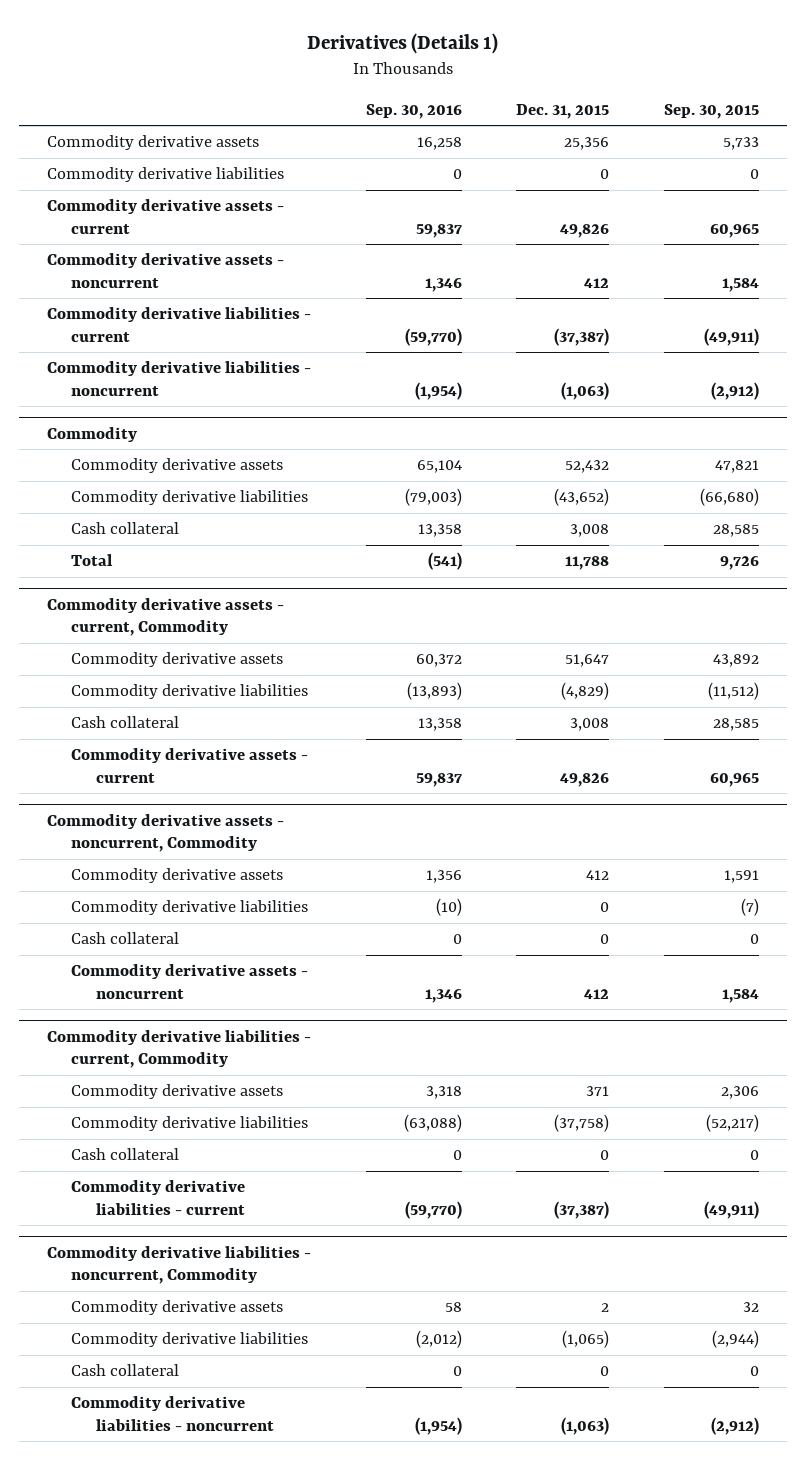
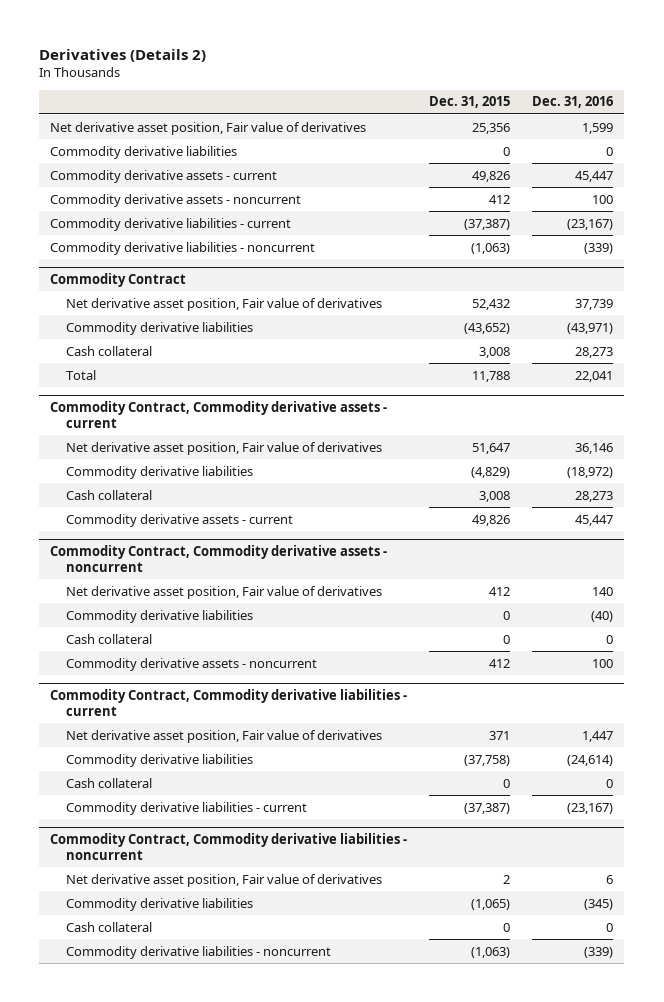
- Derivatives (Details 1)
+ Derivatives (Details 2)
- | Sep. 30, 2016 | Dec. 31, 2015 | Sep. 30, 2015
+ | Dec. 31, 2015 | Dec. 31, 2016
- Commodity derivative assets | 16,258 | 25,356 | 5,733
+ Net derivative asset position, Fair value of derivatives | 25,356 | 1,599
- Commodity
- Commodity derivative assets | 65,104 | 52,432 | 47,821
+ Commodity Contract
+ Net derivative asset position, Fair value of derivatives | 52,432 | 37,739
- Commodity derivative assets - current, Commodity
- Commodity derivative assets | 60,372 | 51,647 | 43,892
+ Commodity Contract, Commodity derivative assets - current
+ Net derivative asset position, Fair value of derivatives | 51,647 | 36,146
- Commodity derivative assets - noncurrent, Commodity
- Commodity derivative assets | 1,356 | 412 | 1,591
+ Commodity Contract, Commodity derivative assets - noncurrent
+ Net derivative asset position, Fair value of derivatives | 412 | 140
- Commodity derivative liabilities - current, Commodity
- Commodity derivative assets | 3,318 | 371 | 2,306
+ Commodity Contract, Commodity derivative liabilities - current
+ Net derivative asset position, Fair value of derivatives | 371 | 1,447
- Commodity derivative liabilities - noncurrent, Commodity
- Commodity derivative assets | 58 | 2 | 32
+ Commodity Contract, Commodity derivative liabilities - noncurrent
+ Net derivative asset position, Fair value of derivatives | 2 | 6

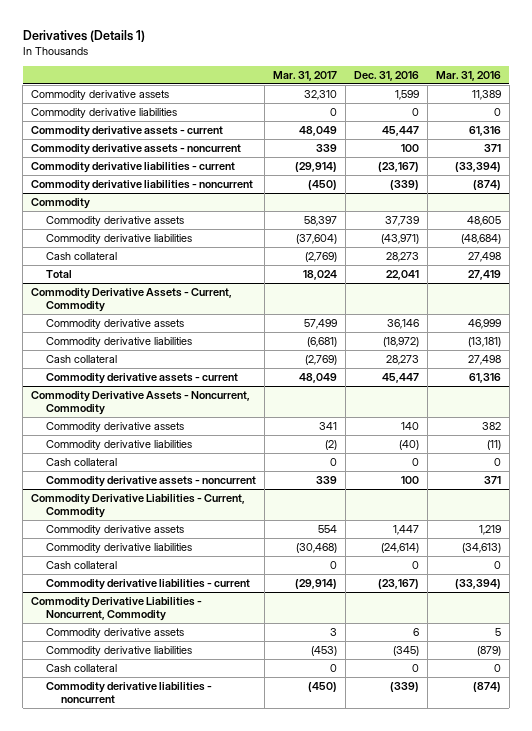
- Derivatives (Details 2)
+ Derivatives (Details 1)
- | Dec. 31, 2015 | Dec. 31, 2016
+ | Mar. 31, 2017 | Dec. 31, 2016 | Mar. 31, 2016
- Net derivative asset position, Fair value of derivatives | 25,356 | 1,599
+ Commodity derivative assets | 32,310 | 1,599 | 11,389
- Commodity Contract
- Net derivative asset position, Fair value of derivatives | 52,432 | 37,739
+ Commodity
+ Commodity derivative assets | 58,397 | 37,739 | 48,605
- Commodity Contract, Commodity derivative assets - current
- Net derivative asset position, Fair value of derivatives | 51,647 | 36,146
+ Commodity Derivative Assets - Current, Commodity
+ Commodity derivative assets | 57,499 | 36,146 | 46,999
- Commodity Contract, Commodity derivative assets - noncurrent
- Net derivative asset position, Fair value of derivatives | 412 | 140
+ Commodity Derivative Assets - Noncurrent, Commodity
+ Commodity derivative assets | 341 | 140 | 382
- Commodity Contract, Commodity derivative liabilities - current
- Net derivative asset position, Fair value of derivatives | 371 | 1,447
+ Commodity Derivative Liabilities - Current, Commodity
+ Commodity derivative assets | 554 | 1,447 | 1,219
- Commodity Contract, Commodity derivative liabilities - noncurrent
- Net derivative asset position, Fair value of derivatives | 2 | 6
+ Commodity Derivative Liabilities - Noncurrent, Commodity
+ Commodity derivative assets | 3 | 6 | 5

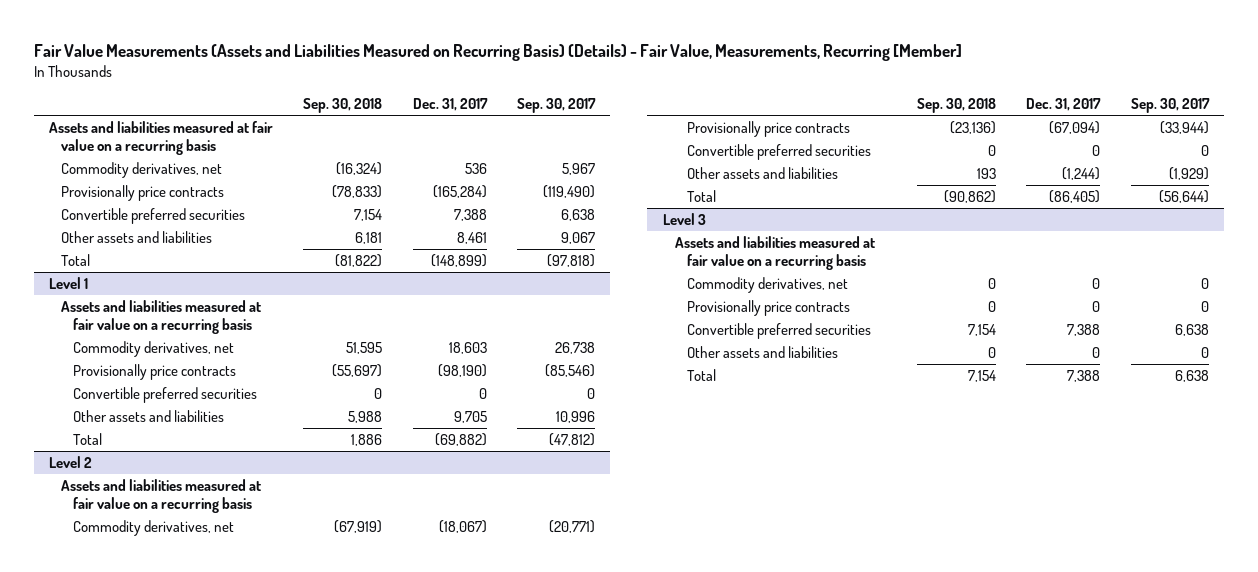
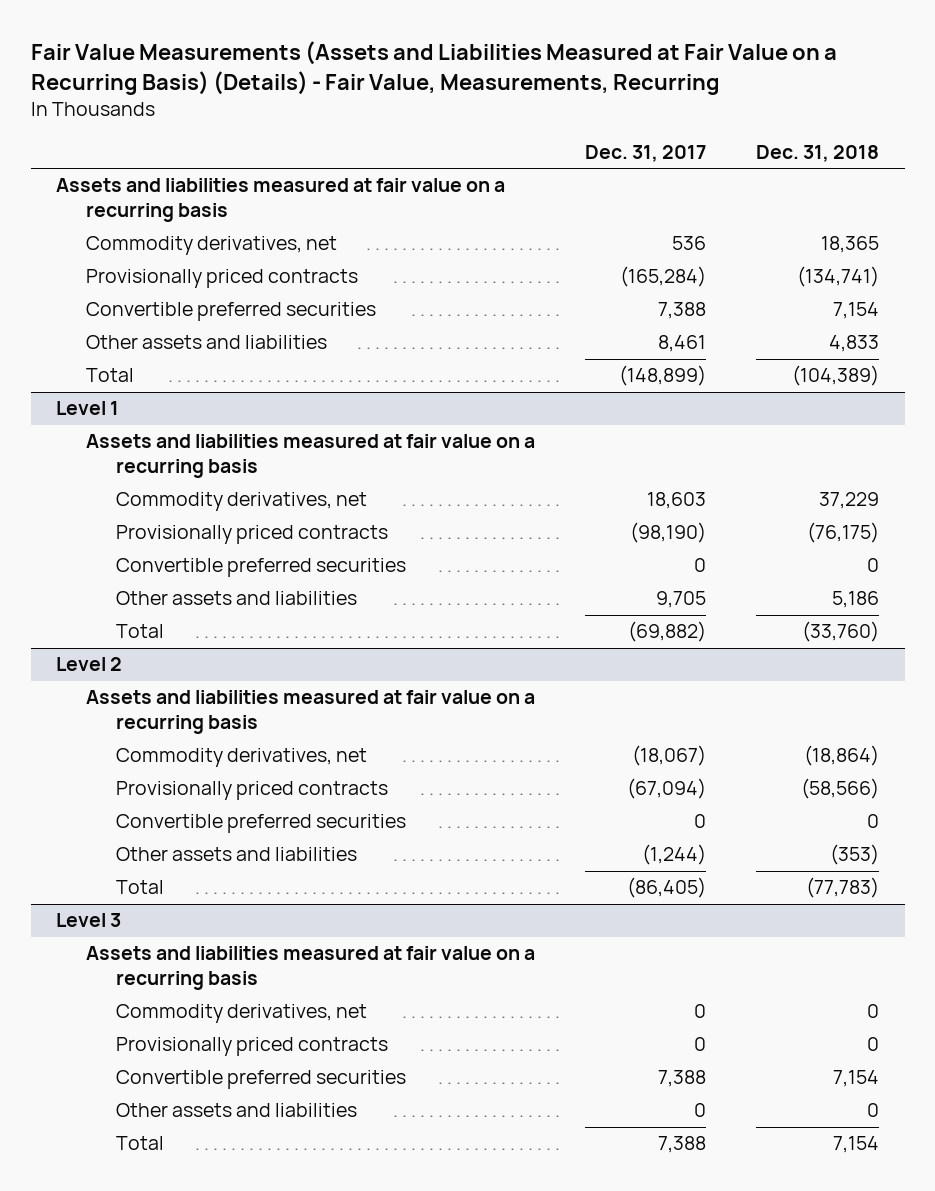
- Fair Value Measurements (Assets and Liabilities Measured on Recurring Basis) (Details) - Fair Value, Measurements, Recurring [Member]
+ Fair Value Measurements (Assets and Liabilities Measured at Fair Value on a Recurring Basis) (Details) - Fair Value, Measurements, Recurring
- | Sep. 30, 2018 | Dec. 31, 2017 | Sep. 30, 2017
+ | Dec. 31, 2017 | Dec. 31, 2018
- Provisionally price contracts | (78,833) | (165,284) | (119,490)
+ Provisionally priced contracts | (165,284) | (134,741)
@ Level 1
- Provisionally price contracts | (55,697) | (98,190) | (85,546)
+ Provisionally priced contracts | (98,190) | (76,175)
@ Level 2
- Provisionally price contracts | (23,136) | (67,094) | (33,944)
+ Provisionally priced contracts | (67,094) | (58,566)
@ Level 3
- Provisionally price contracts | 0 | 0 | 0
+ Provisionally priced contracts | 0 | 0

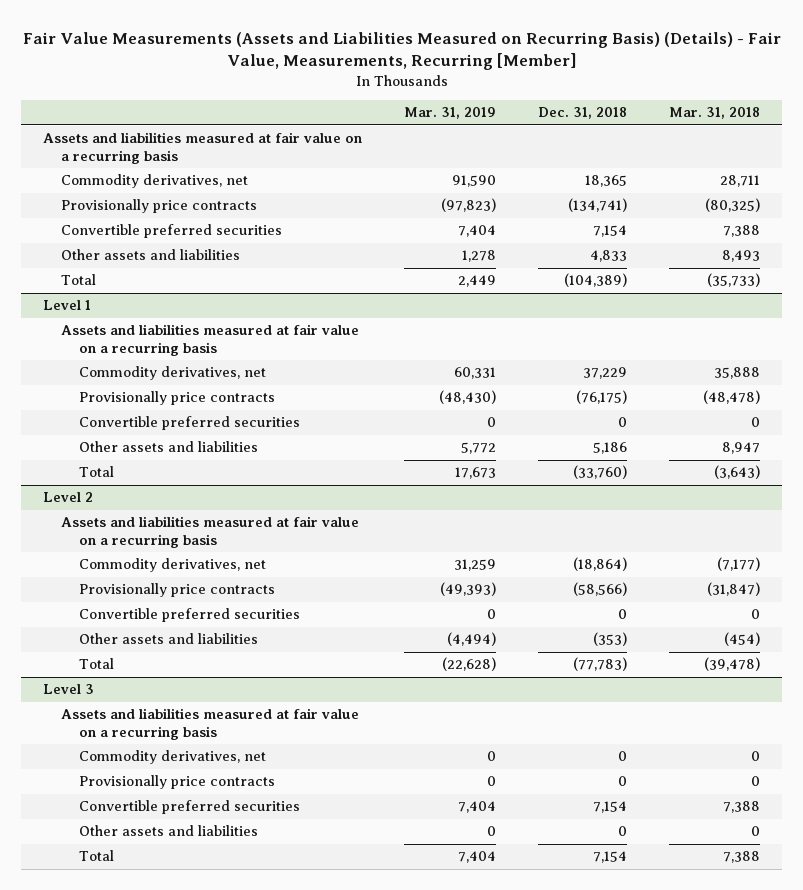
- Fair Value Measurements (Assets and Liabilities Measured at Fair Value on a Recurring Basis) (Details) - Fair Value, Measurements, Recurring
+ Fair Value Measurements (Assets and Liabilities Measured on Recurring Basis) (Details) - Fair Value, Measurements, Recurring [Member]
- | Dec. 31, 2017 | Dec. 31, 2018
+ | Mar. 31, 2019 | Dec. 31, 2018 | Mar. 31, 2018
- Provisionally priced contracts | (165,284) | (134,741)
+ Provisionally price contracts | (97,823) | (134,741) | (80,325)
@ Level 1
- Provisionally priced contracts | (98,190) | (76,175)
+ Provisionally price contracts | (48,430) | (76,175) | (48,478)
@ Level 2
- Provisionally priced contracts | (67,094) | (58,566)
+ Provisionally price contracts | (49,393) | (58,566) | (31,847)
@ Level 3
- Provisionally priced contracts | 0 | 0
+ Provisionally price contracts | 0 | 0 | 0

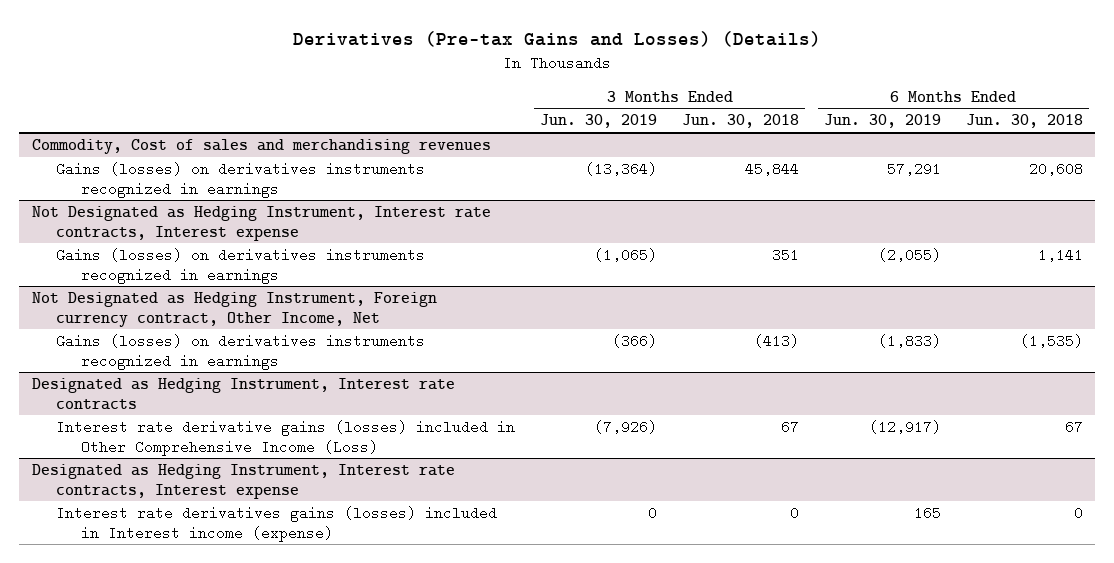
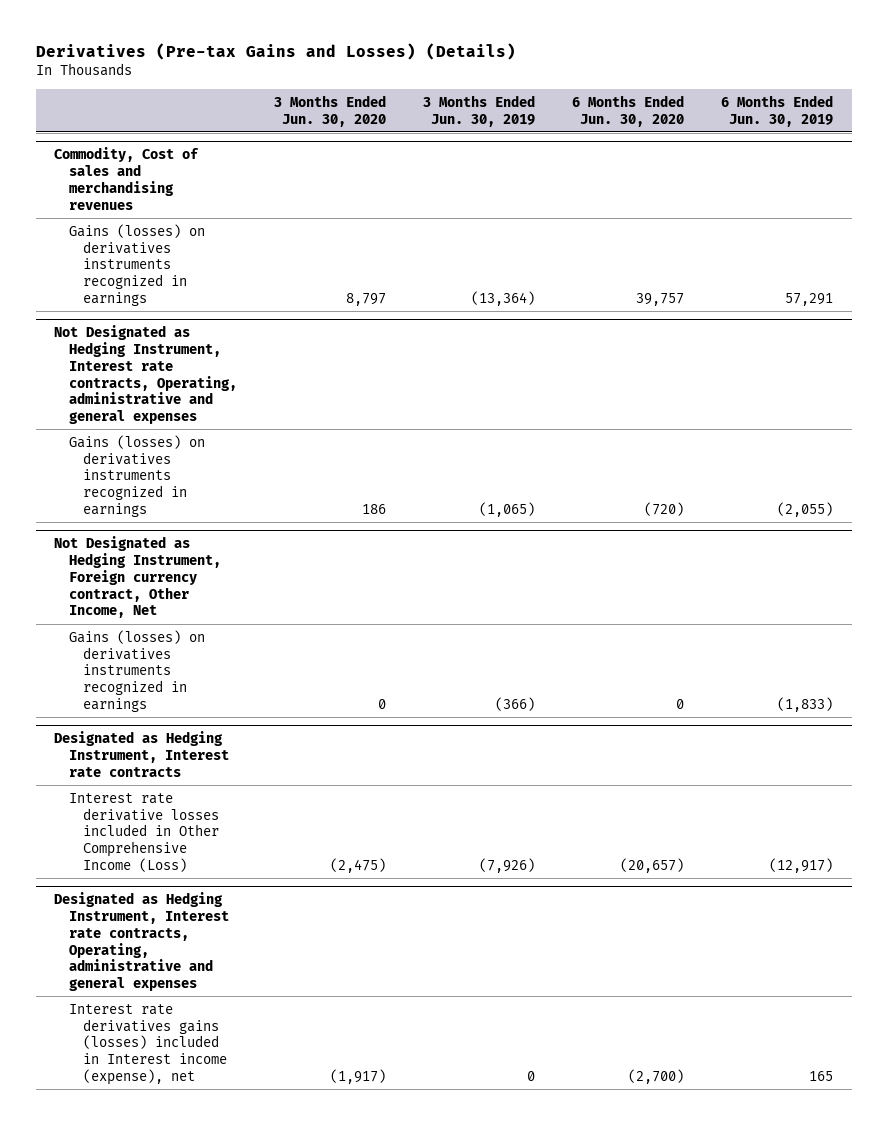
- | 3 Months Ended Jun. 30, 2019 | 3 Months Ended Jun. 30, 2018 | 6 Months Ended Jun. 30, 2019 | 6 Months Ended Jun. 30, 2018
+ | 3 Months Ended Jun. 30, 2020 | 3 Months Ended Jun. 30, 2019 | 6 Months Ended Jun. 30, 2020 | 6 Months Ended Jun. 30, 2019
- Not Designated as Hedging Instrument, Interest rate contracts, Interest expense
+ Not Designated as Hedging Instrument, Interest rate contracts, Operating, administrative and general expenses
@ Designated as Hedging Instrument, Interest rate contracts
- Interest rate derivative gains (losses) included in Other Comprehensive Income (Loss) | (7,926) | 67 | (12,917) | 67
- Designated as Hedging Instrument, Interest rate contracts, Interest expense
- Interest rate derivatives gains (losses) included in Interest income (expense) | 0 | 0 | 165 | 0
@ Designated as Hedging Instrument, Interest rate contracts
+ Interest rate derivative losses included in Other Comprehensive Income (Loss) | (2,475) | (7,926) | (20,657) | (12,917)
+ Designated as Hedging Instrument, Interest rate contracts, Operating, administrative and general expenses
+ Interest rate derivatives gains (losses) included in Interest income (expense), net | (1,917) | 0 | (2,700) | 165

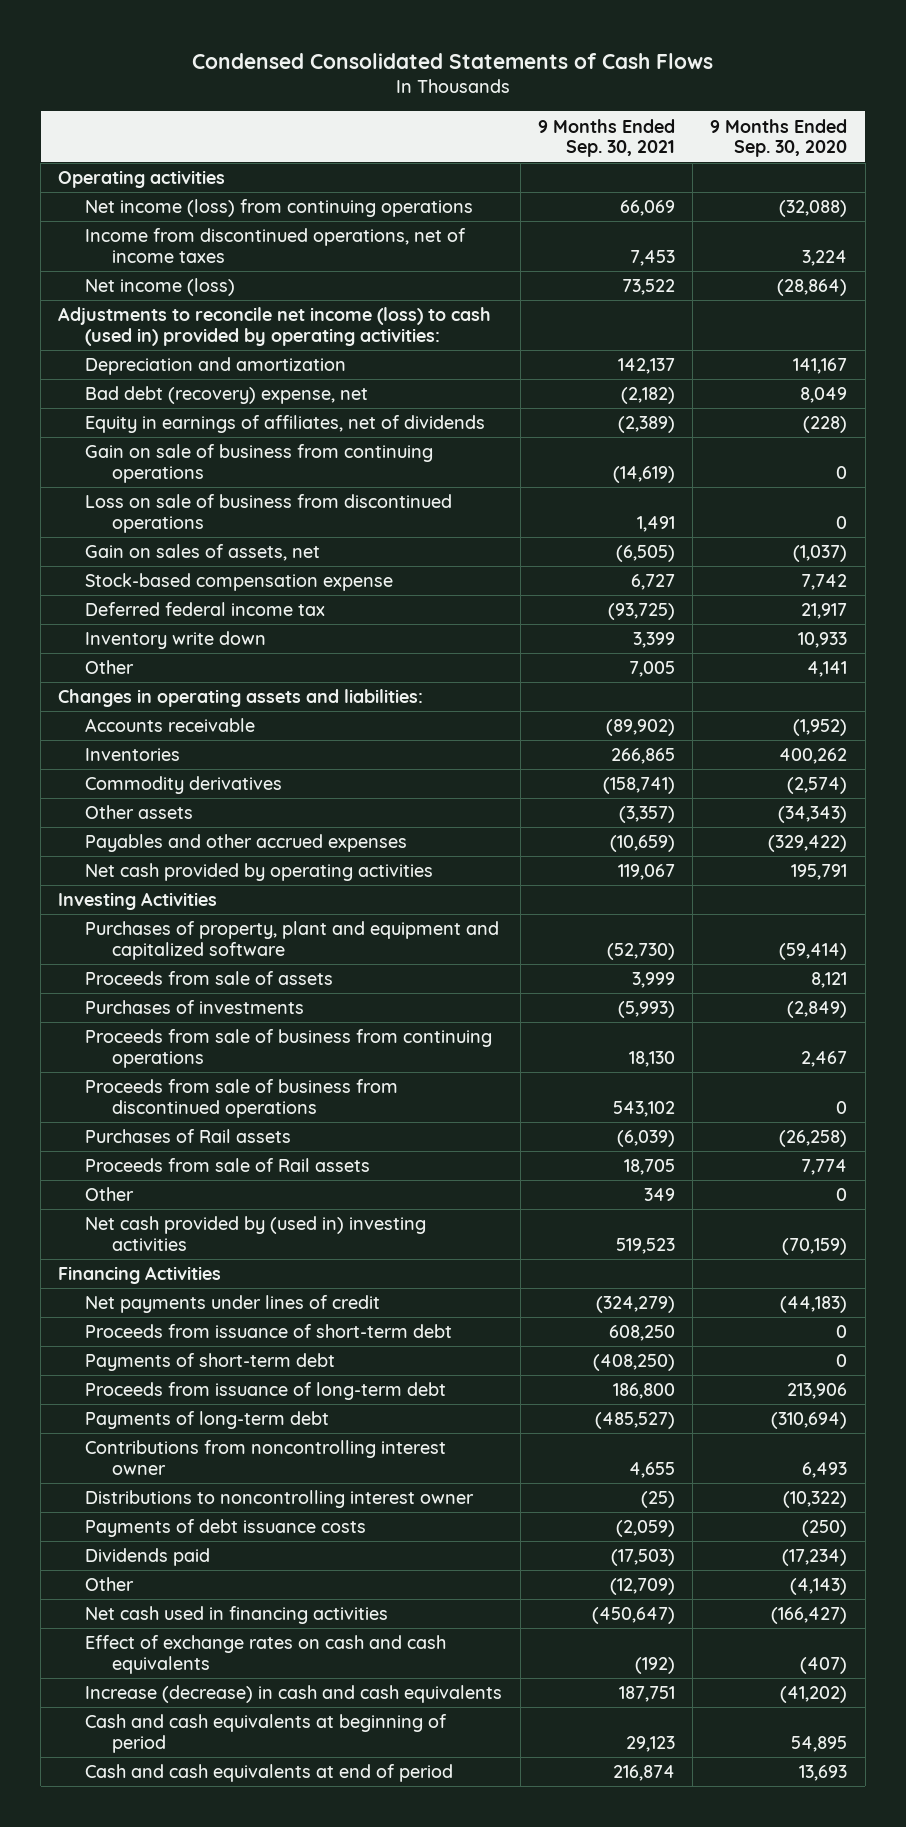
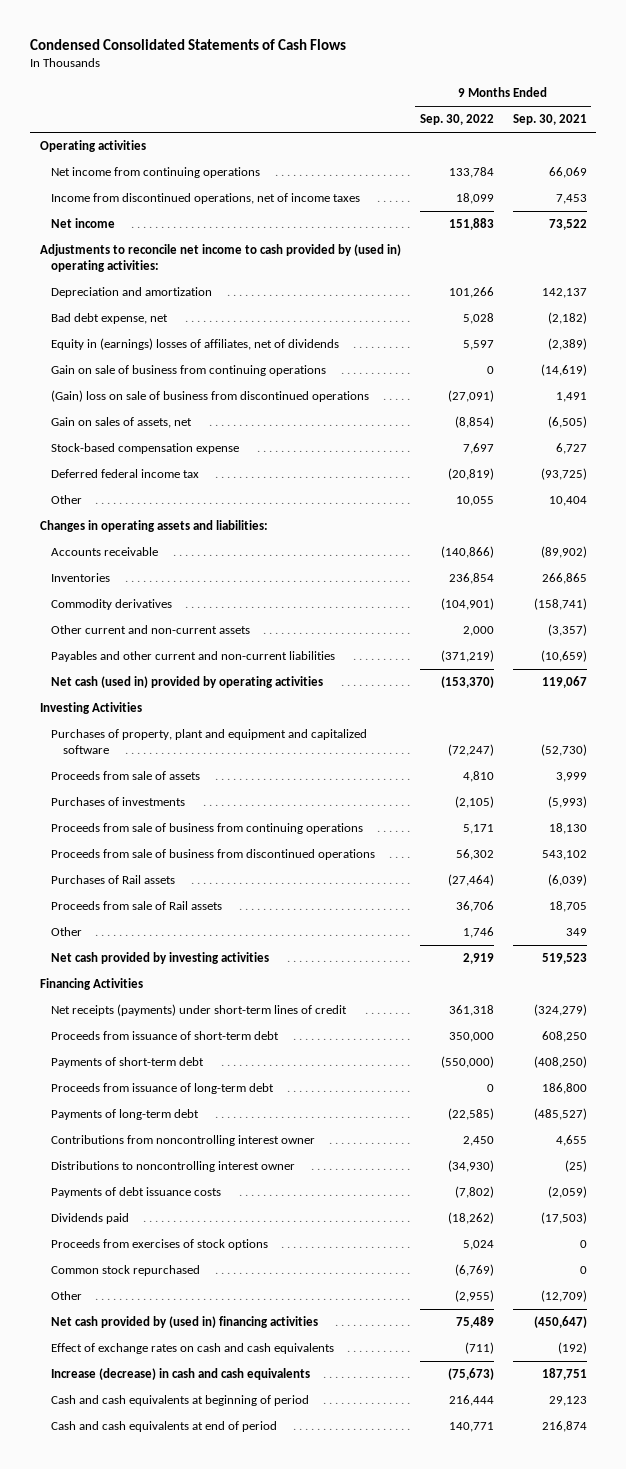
- | 9 Months Ended Sep. 30, 2021 | 9 Months Ended Sep. 30, 2020
+ | 9 Months Ended Sep. 30, 2022 | 9 Months Ended Sep. 30, 2021
- Net income (loss) from continuing operations | 66,069 | (32,088)
+ Net income from continuing operations | 133,784 | 66,069
- Net income (loss) | 73,522 | (28,864)
- Adjustments to reconcile net income (loss) to cash (used in) provided by operating activities:
+ Net income | 151,883 | 73,522
+ Adjustments to reconcile net income to cash provided by (used in) operating activities:
- Bad debt (recovery) expense, net | (2,182) | 8,049
- Equity in earnings of affiliates, net of dividends | (2,389) | (228)
+ Bad debt expense, net | 5,028 | (2,182)
+ Equity in (earnings) losses of affiliates, net of dividends | 5,597 | (2,389)
- Loss on sale of business from discontinued operations | 1,491 | 0
+ (Gain) loss on sale of business from discontinued operations | (27,091) | 1,491
- Inventory write down | 3,399 | 10,933
- Other | 7,005 | 4,141
+ Other | 10,055 | 10,404
- Other assets | (3,357) | (34,343)
- Payables and other accrued expenses | (10,659) | (329,422)
- Net cash provided by operating activities | 119,067 | 195,791
+ Other current and non-current assets | 2,000 | (3,357)
+ Payables and other current and non-current liabilities | (371,219) | (10,659)
+ Net cash (used in) provided by operating activities | (153,370) | 119,067
- Net cash provided by (used in) investing activities | 519,523 | (70,159)
+ Net cash provided by investing activities | 2,919 | 519,523
- Net payments under lines of credit | (324,279) | (44,183)
+ Net receipts (payments) under short-term lines of credit | 361,318 | (324,279)
+ Proceeds from exercises of stock options | 5,024 | 0
+ Common stock repurchased | (6,769) | 0
- Net cash used in financing activities | (450,647) | (166,427)
+ Net cash provided by (used in) financing activities | 75,489 | (450,647)

